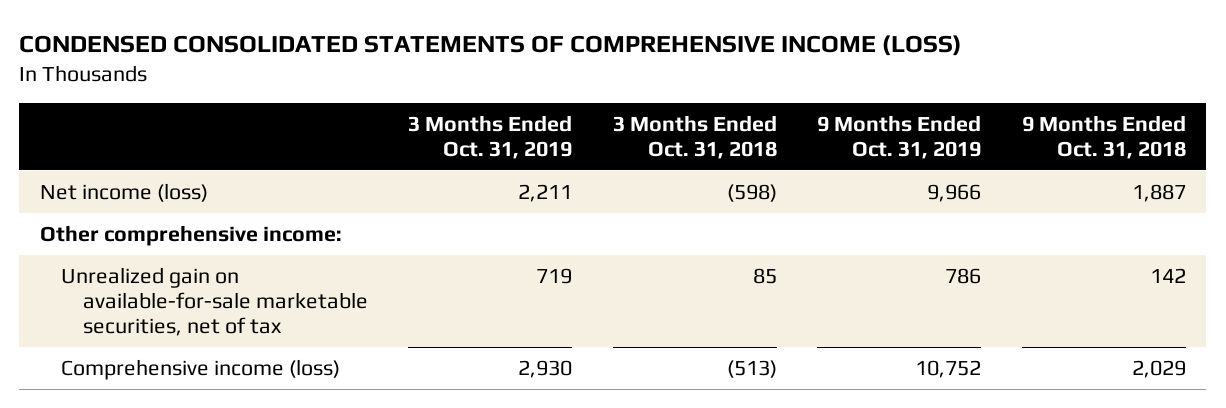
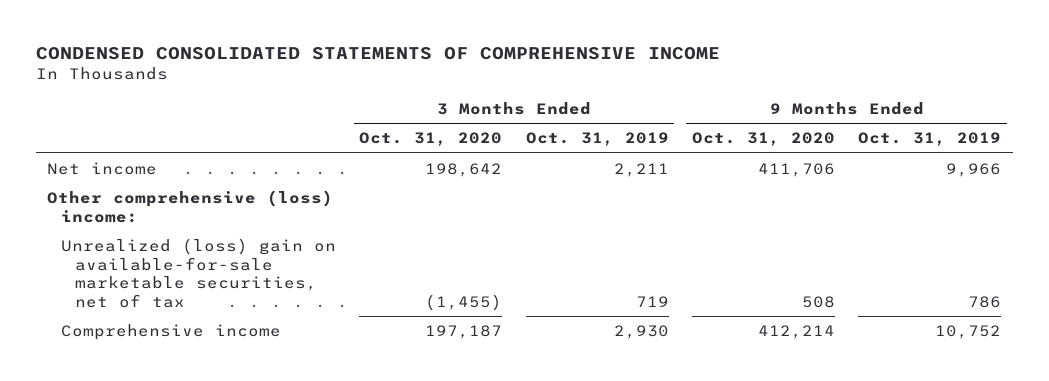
- CONDENSED CONSOLIDATED STATEMENTS OF COMPREHENSIVE INCOME (LOSS)
+ CONDENSED CONSOLIDATED STATEMENTS OF COMPREHENSIVE INCOME
- | 3 Months Ended Oct. 31, 2019 | 3 Months Ended Oct. 31, 2018 | 9 Months Ended Oct. 31, 2019 | 9 Months Ended Oct. 31, 2018
+ | 3 Months Ended Oct. 31, 2020 | 3 Months Ended Oct. 31, 2019 | 9 Months Ended Oct. 31, 2020 | 9 Months Ended Oct. 31, 2019
- Net income (loss) | 2,211 | (598) | 9,966 | 1,887
- Other comprehensive income:
- Unrealized gain on available-for-sale marketable securities, net of tax | 719 | 85 | 786 | 142
- Comprehensive income (loss) | 2,930 | (513) | 10,752 | 2,029
+ Net income | 198,642 | 2,211 | 411,706 | 9,966
+ Other comprehensive (loss) income:
+ Unrealized (loss) gain on available-for-sale marketable securities, net of tax | (1,455) | 719 | 508 | 786
+ Comprehensive income | 197,187 | 2,930 | 412,214 | 10,752

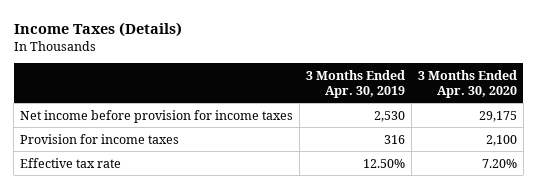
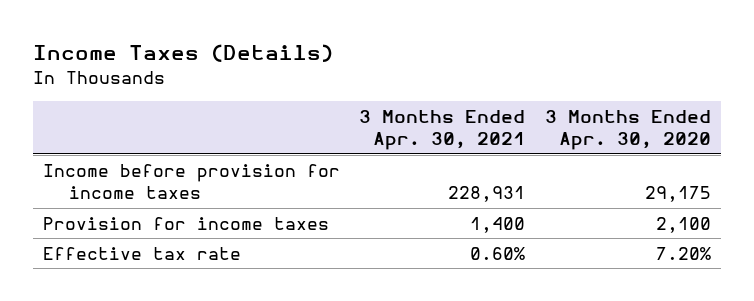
- | 3 Months Ended Apr. 30, 2019 | 3 Months Ended Apr. 30, 2020
+ | 3 Months Ended Apr. 30, 2021 | 3 Months Ended Apr. 30, 2020
- Net income before provision for income taxes | 2,530 | 29,175
+ Income before provision for income taxes | 228,931 | 29,175

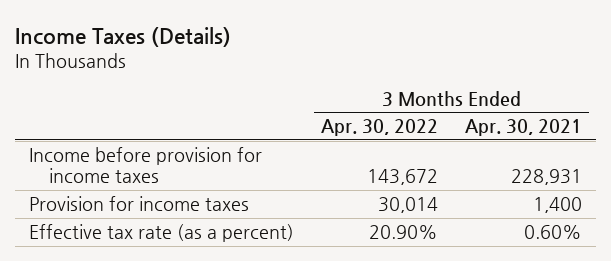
- | 3 Months Ended Apr. 30, 2021 | 3 Months Ended Apr. 30, 2020
+ | 3 Months Ended Apr. 30, 2022 | 3 Months Ended Apr. 30, 2021
- Effective tax rate | 0.60% | 7.20%
+ Effective tax rate (as a percent) | 20.90% | 0.60%

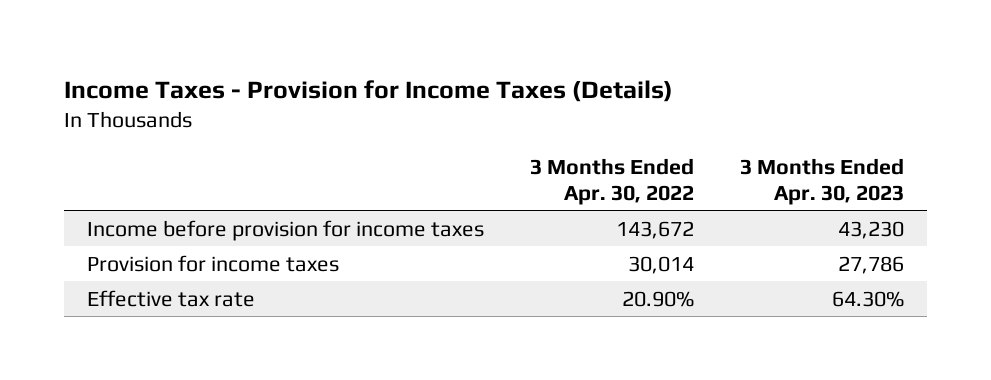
- Income Taxes (Details)
+ Income Taxes - Provision for Income Taxes (Details)
- | 3 Months Ended Apr. 30, 2022 | 3 Months Ended Apr. 30, 2021
+ | 3 Months Ended Apr. 30, 2022 | 3 Months Ended Apr. 30, 2023
- Effective tax rate (as a percent) | 20.90% | 0.60%
+ Effective tax rate | 20.90% | 64.30%

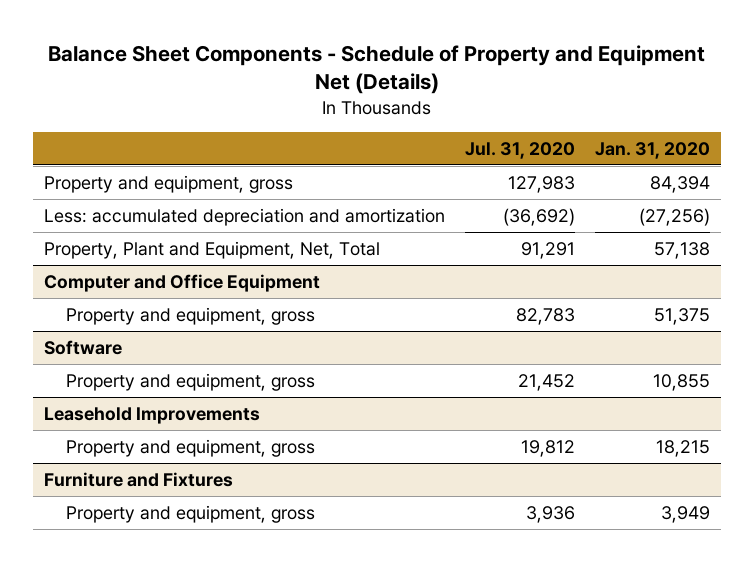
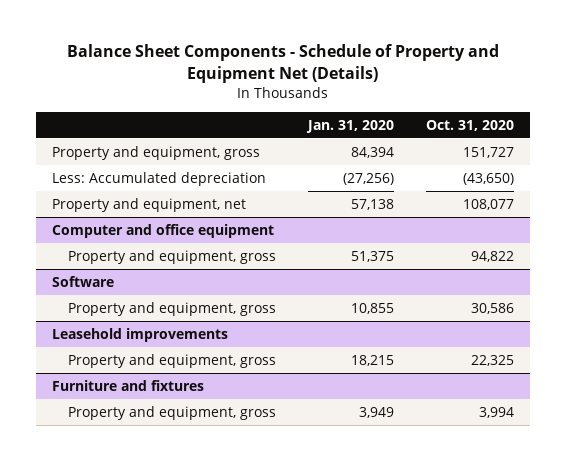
- | Jul. 31, 2020 | Jan. 31, 2020
+ | Jan. 31, 2020 | Oct. 31, 2020
- Less: accumulated depreciation and amortization | (36,692) | (27,256)
- Property, Plant and Equipment, Net, Total | 91,291 | 57,138
- Computer and Office Equipment
+ Less: Accumulated depreciation | (27,256) | (43,650)
+ Property and equipment, net | 57,138 | 108,077
+ Computer and office equipment
- Leasehold Improvements
+ Leasehold improvements
- Furniture and Fixtures
+ Furniture and fixtures

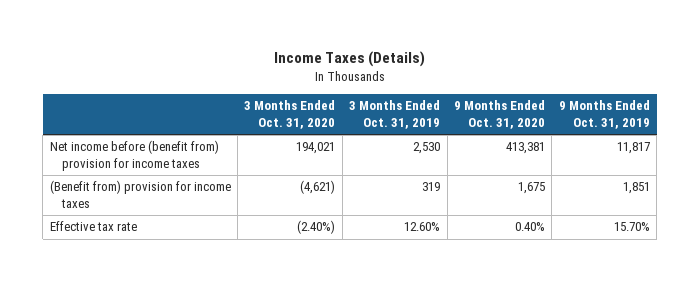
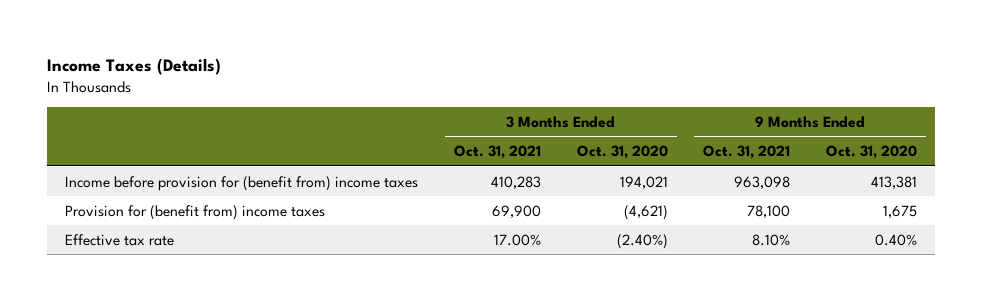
- | 3 Months Ended Oct. 31, 2020 | 3 Months Ended Oct. 31, 2019 | 9 Months Ended Oct. 31, 2020 | 9 Months Ended Oct. 31, 2019
+ | 3 Months Ended Oct. 31, 2021 | 3 Months Ended Oct. 31, 2020 | 9 Months Ended Oct. 31, 2021 | 9 Months Ended Oct. 31, 2020
- Net income before (benefit from) provision for income taxes | 194,021 | 2,530 | 413,381 | 11,817
- (Benefit from) provision for income taxes | (4,621) | 319 | 1,675 | 1,851
+ Income before provision for (benefit from) income taxes | 410,283 | 194,021 | 963,098 | 413,381
+ Provision for (benefit from) income taxes | 69,900 | (4,621) | 78,100 | 1,675

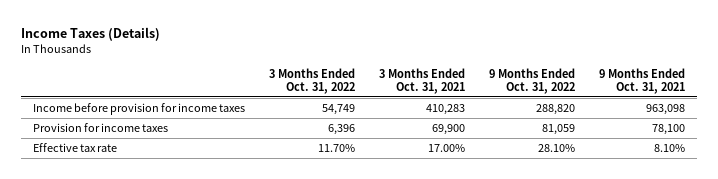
- | 3 Months Ended Oct. 31, 2021 | 3 Months Ended Oct. 31, 2020 | 9 Months Ended Oct. 31, 2021 | 9 Months Ended Oct. 31, 2020
+ | 3 Months Ended Oct. 31, 2022 | 3 Months Ended Oct. 31, 2021 | 9 Months Ended Oct. 31, 2022 | 9 Months Ended Oct. 31, 2021
- Income before provision for (benefit from) income taxes | 410,283 | 194,021 | 963,098 | 413,381
- Provision for (benefit from) income taxes | 69,900 | (4,621) | 78,100 | 1,675
+ Income before provision for income taxes | 54,749 | 410,283 | 288,820 | 963,098
+ Provision for income taxes | 6,396 | 69,900 | 81,059 | 78,100

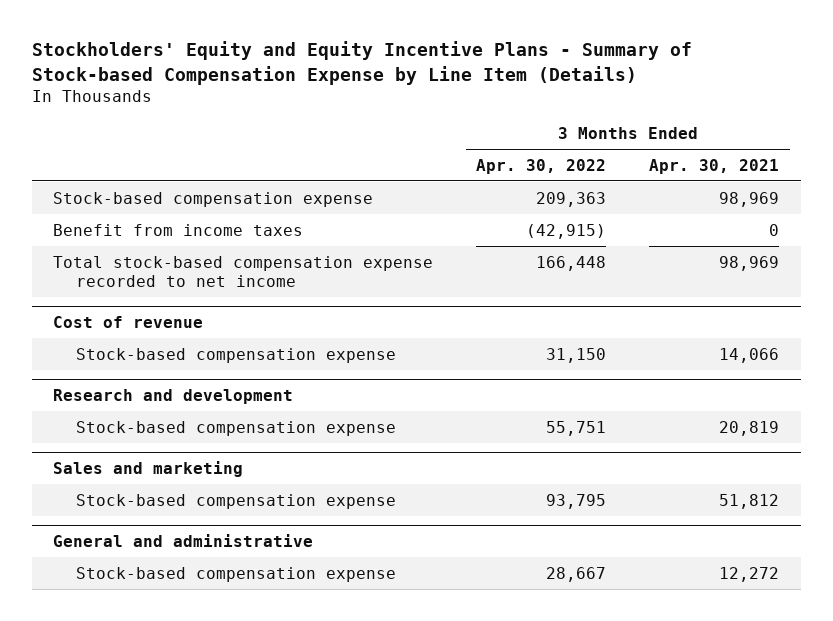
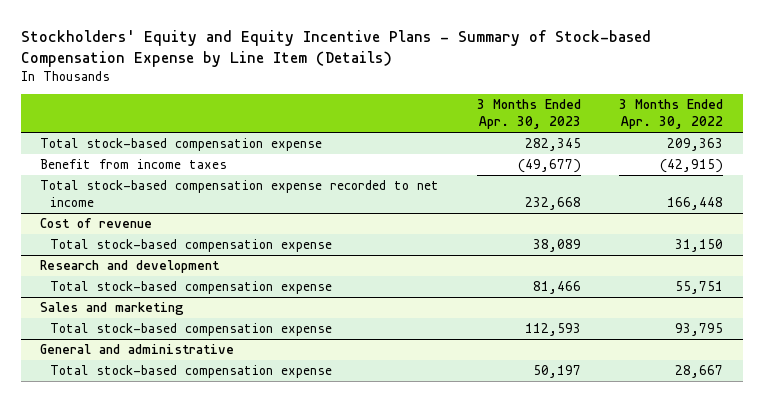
- | 3 Months Ended Apr. 30, 2022 | 3 Months Ended Apr. 30, 2021
+ | 3 Months Ended Apr. 30, 2023 | 3 Months Ended Apr. 30, 2022
- Stock-based compensation expense | 209,363 | 98,969
+ Total stock-based compensation expense | 282,345 | 209,363
@ Cost of revenue
- Stock-based compensation expense | 31,150 | 14,066
+ Total stock-based compensation expense | 38,089 | 31,150
@ Research and development
- Stock-based compensation expense | 55,751 | 20,819
+ Total stock-based compensation expense | 81,466 | 55,751
@ Sales and marketing
- Stock-based compensation expense | 93,795 | 51,812
+ Total stock-based compensation expense | 112,593 | 93,795
@ General and administrative
- Stock-based compensation expense | 28,667 | 12,272
+ Total stock-based compensation expense | 50,197 | 28,667

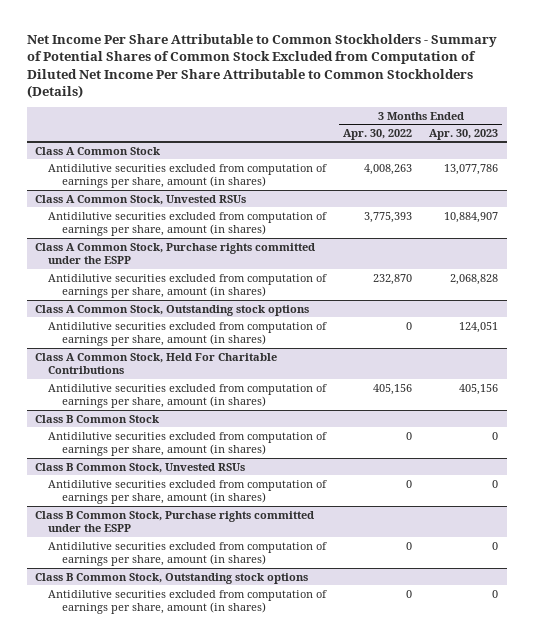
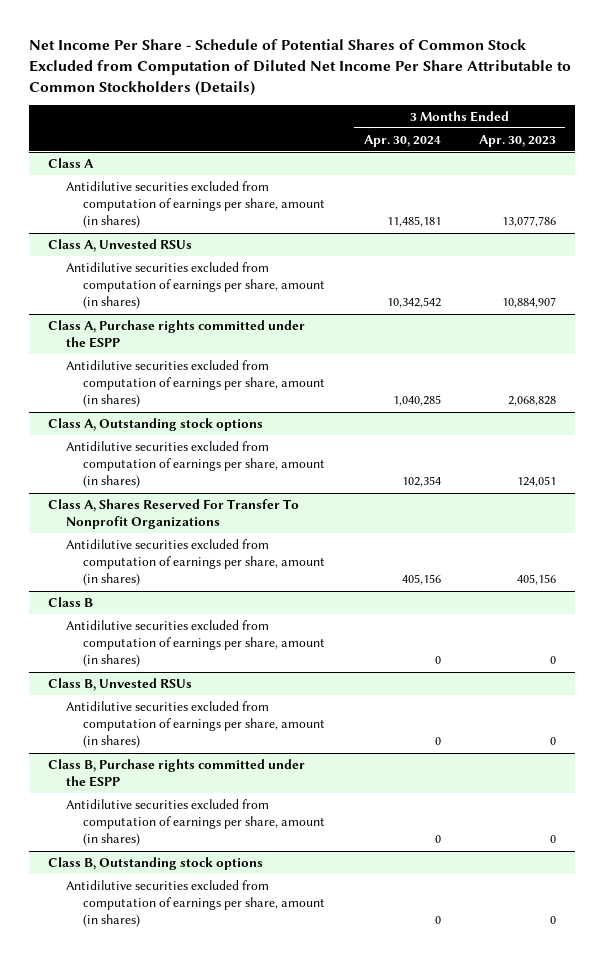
- Net Income Per Share Attributable to Common Stockholders - Summary of Potential Shares of Common Stock Excluded from Computation of Diluted Net Income Per Share Attributable to Common Stockholders (Details)
+ Net Income Per Share - Schedule of Potential Shares of Common Stock Excluded from Computation of Diluted Net Income Per Share Attributable to Common Stockholders (Details)
- | 3 Months Ended Apr. 30, 2022 | 3 Months Ended Apr. 30, 2023
+ | 3 Months Ended Apr. 30, 2024 | 3 Months Ended Apr. 30, 2023
- Class A Common Stock
+ Class A
- Class A Common Stock, Unvested RSUs
+ Class A, Unvested RSUs
- Class A Common Stock, Purchase rights committed under the ESPP
+ Class A, Purchase rights committed under the ESPP
- Class A Common Stock, Outstanding stock options
+ Class A, Outstanding stock options
- Class A Common Stock, Held For Charitable Contributions
+ Class A, Shares Reserved For Transfer To Nonprofit Organizations
- Class B Common Stock
+ Class B
- Class B Common Stock, Unvested RSUs
+ Class B, Unvested RSUs
- Class B Common Stock, Purchase rights committed under the ESPP
+ Class B, Purchase rights committed under the ESPP
- Class B Common Stock, Outstanding stock options
+ Class B, Outstanding stock options

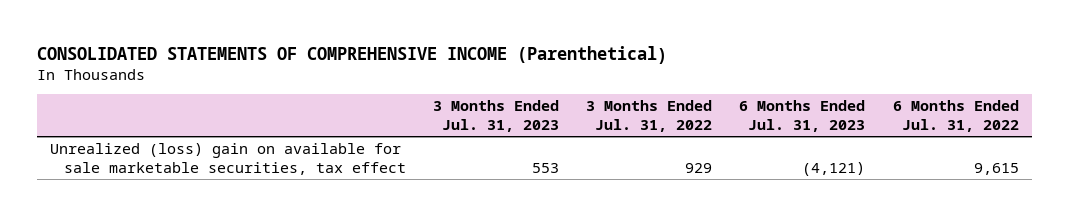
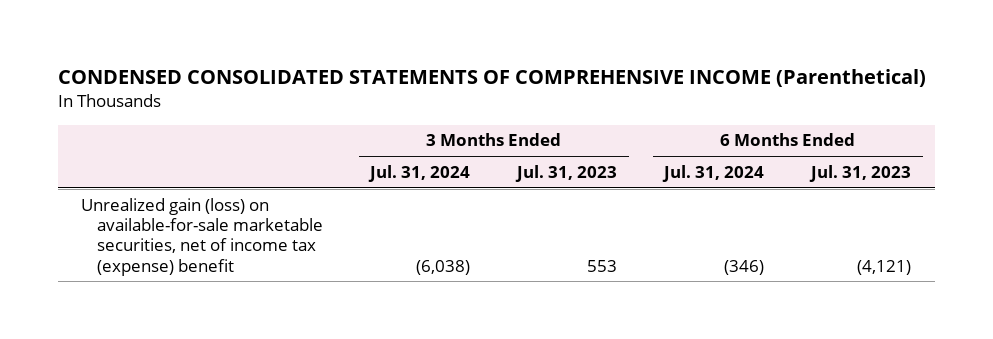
- CONSOLIDATED STATEMENTS OF COMPREHENSIVE INCOME (Parenthetical)
+ CONDENSED CONSOLIDATED STATEMENTS OF COMPREHENSIVE INCOME (Parenthetical)
- | 3 Months Ended Jul. 31, 2023 | 3 Months Ended Jul. 31, 2022 | 6 Months Ended Jul. 31, 2023 | 6 Months Ended Jul. 31, 2022
+ | 3 Months Ended Jul. 31, 2024 | 3 Months Ended Jul. 31, 2023 | 6 Months Ended Jul. 31, 2024 | 6 Months Ended Jul. 31, 2023
- Unrealized (loss) gain on available for sale marketable securities, tax effect | 553 | 929 | (4,121) | 9,615
+ Unrealized gain (loss) on available-for-sale marketable securities, net of income tax (expense) benefit | (6,038) | 553 | (346) | (4,121)

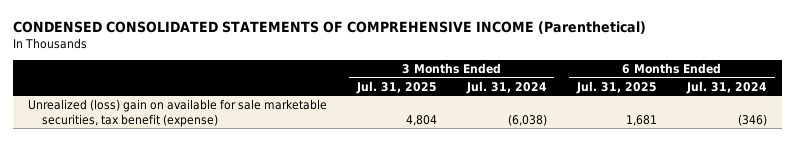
- | 3 Months Ended Jul. 31, 2024 | 3 Months Ended Jul. 31, 2023 | 6 Months Ended Jul. 31, 2024 | 6 Months Ended Jul. 31, 2023
+ | 3 Months Ended Jul. 31, 2025 | 3 Months Ended Jul. 31, 2024 | 6 Months Ended Jul. 31, 2025 | 6 Months Ended Jul. 31, 2024
- Unrealized gain (loss) on available-for-sale marketable securities, net of income tax (expense) benefit | (6,038) | 553 | (346) | (4,121)
+ Unrealized (loss) gain on available for sale marketable securities, tax benefit (expense) | 4,804 | (6,038) | 1,681 | (346)

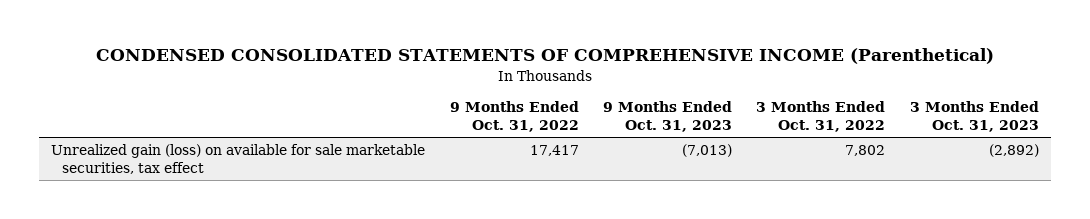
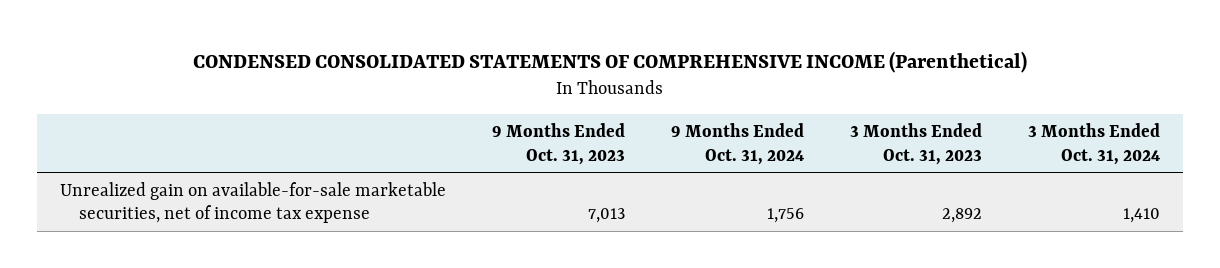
- | 9 Months Ended Oct. 31, 2022 | 9 Months Ended Oct. 31, 2023 | 3 Months Ended Oct. 31, 2022 | 3 Months Ended Oct. 31, 2023
+ | 9 Months Ended Oct. 31, 2023 | 9 Months Ended Oct. 31, 2024 | 3 Months Ended Oct. 31, 2023 | 3 Months Ended Oct. 31, 2024
- Unrealized gain (loss) on available for sale marketable securities, tax effect | 17,417 | (7,013) | 7,802 | (2,892)
+ Unrealized gain on available-for-sale marketable securities, net of income tax expense | 7,013 | 1,756 | 2,892 | 1,410

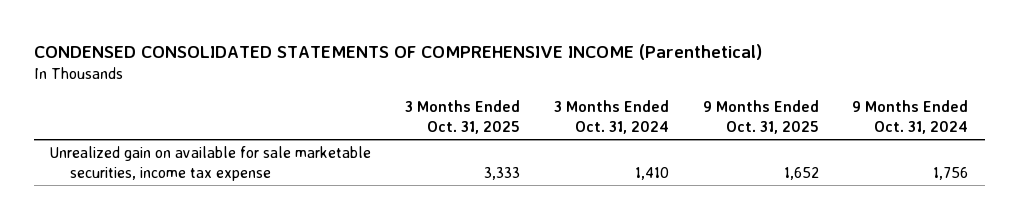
- | 9 Months Ended Oct. 31, 2023 | 9 Months Ended Oct. 31, 2024 | 3 Months Ended Oct. 31, 2023 | 3 Months Ended Oct. 31, 2024
+ | 3 Months Ended Oct. 31, 2025 | 3 Months Ended Oct. 31, 2024 | 9 Months Ended Oct. 31, 2025 | 9 Months Ended Oct. 31, 2024
- Unrealized gain on available-for-sale marketable securities, net of income tax expense | 7,013 | 1,756 | 2,892 | 1,410
+ Unrealized gain on available for sale marketable securities, income tax expense | 3,333 | 1,410 | 1,652 | 1,756

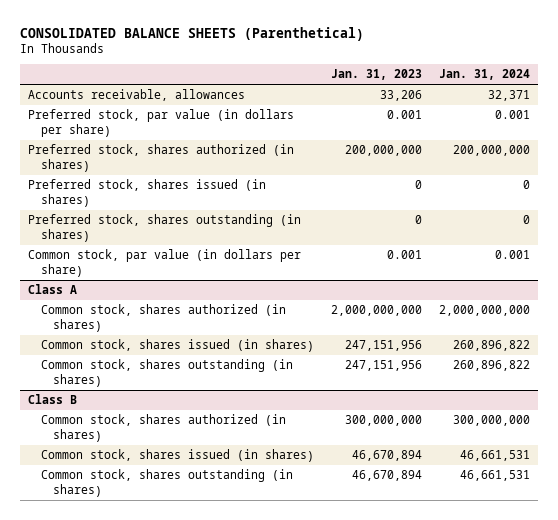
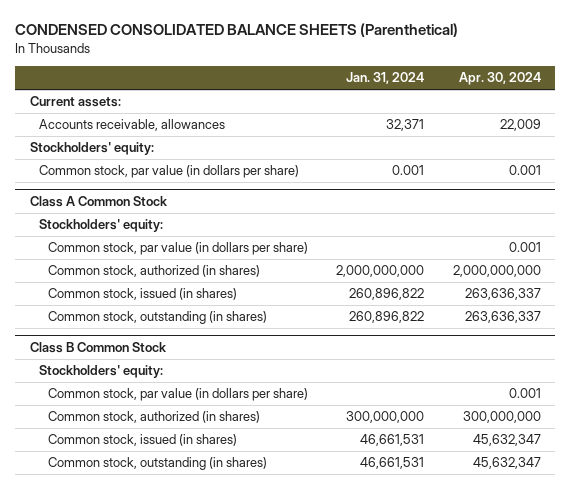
- CONSOLIDATED BALANCE SHEETS (Parenthetical)
+ CONDENSED CONSOLIDATED BALANCE SHEETS (Parenthetical)
- | Jan. 31, 2023 | Jan. 31, 2024
+ | Jan. 31, 2024 | Apr. 30, 2024
+ Current assets:
- Preferred stock, par value (in dollars per share) | 0.001 | 0.001
- Preferred stock, shares authorized (in shares) | 200,000,000 | 200,000,000
- Preferred stock, shares issued (in shares) | 0 | 0
- Preferred stock, shares outstanding (in shares) | 0 | 0
+ Stockholders' equity:
- Class A
- Common stock, shares authorized (in shares) | 2,000,000,000 | 2,000,000,000
- Common stock, shares issued (in shares) | 247,151,956 | 260,896,822
- Common stock, shares outstanding (in shares) | 247,151,956 | 260,896,822
- Class B
- Common stock, shares authorized (in shares) | 300,000,000 | 300,000,000
- Common stock, shares issued (in shares) | 46,670,894 | 46,661,531
- Common stock, shares outstanding (in shares) | 46,670,894 | 46,661,531
+ Class A Common Stock
+ Stockholders' equity:
+ Common stock, par value (in dollars per share) | | 0.001
+ Common stock, authorized (in shares) | 2,000,000,000 | 2,000,000,000
+ Common stock, issued (in shares) | 260,896,822 | 263,636,337
+ Common stock, outstanding (in shares) | 260,896,822 | 263,636,337
+ Class B Common Stock
+ Stockholders' equity:
+ Common stock, par value (in dollars per share) | | 0.001
+ Common stock, authorized (in shares) | 300,000,000 | 300,000,000
+ Common stock, issued (in shares) | 46,661,531 | 45,632,347
+ Common stock, outstanding (in shares) | 46,661,531 | 45,632,347

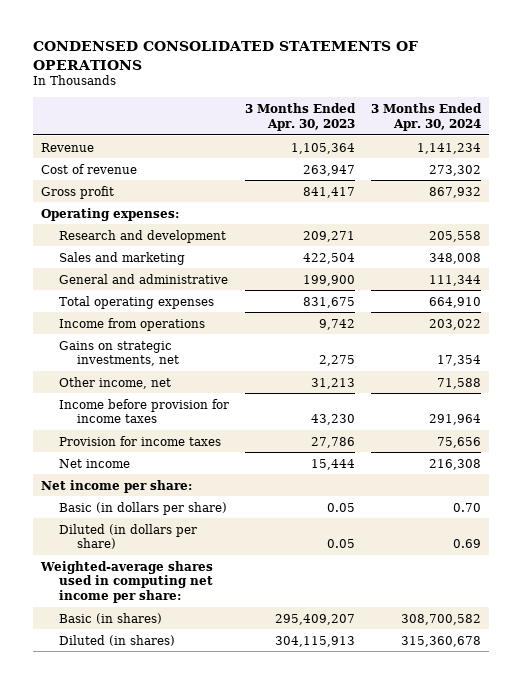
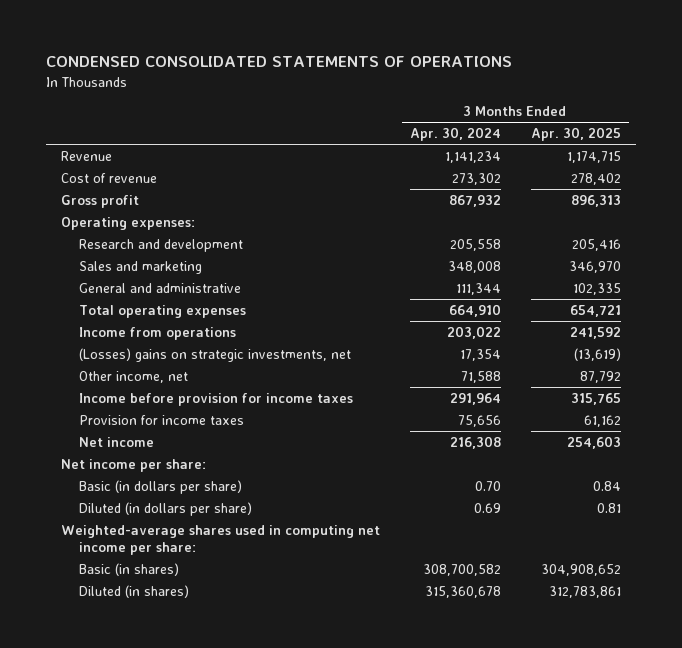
- | 3 Months Ended Apr. 30, 2023 | 3 Months Ended Apr. 30, 2024
+ | 3 Months Ended Apr. 30, 2024 | 3 Months Ended Apr. 30, 2025
- Gains on strategic investments, net | 2,275 | 17,354
+ (Losses) gains on strategic investments, net | 17,354 | (13,619)

